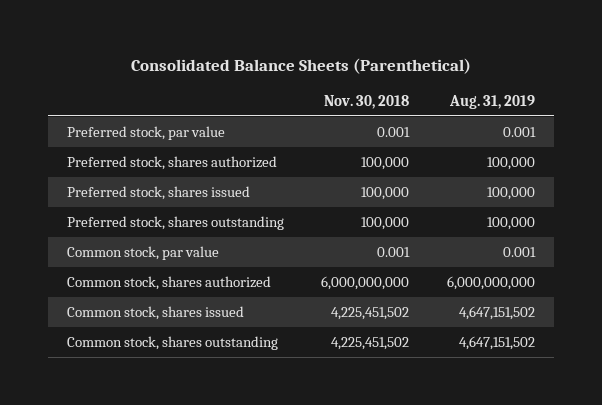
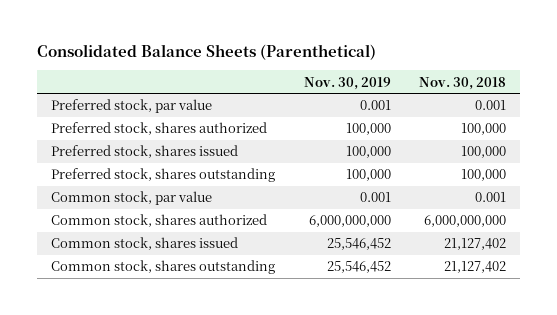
- | Nov. 30, 2018 | Aug. 31, 2019
+ | Nov. 30, 2019 | Nov. 30, 2018
- Common stock, shares issued | 4,225,451,502 | 4,647,151,502
- Common stock, shares outstanding | 4,225,451,502 | 4,647,151,502
+ Common stock, shares issued | 25,546,452 | 21,127,402
+ Common stock, shares outstanding | 25,546,452 | 21,127,402

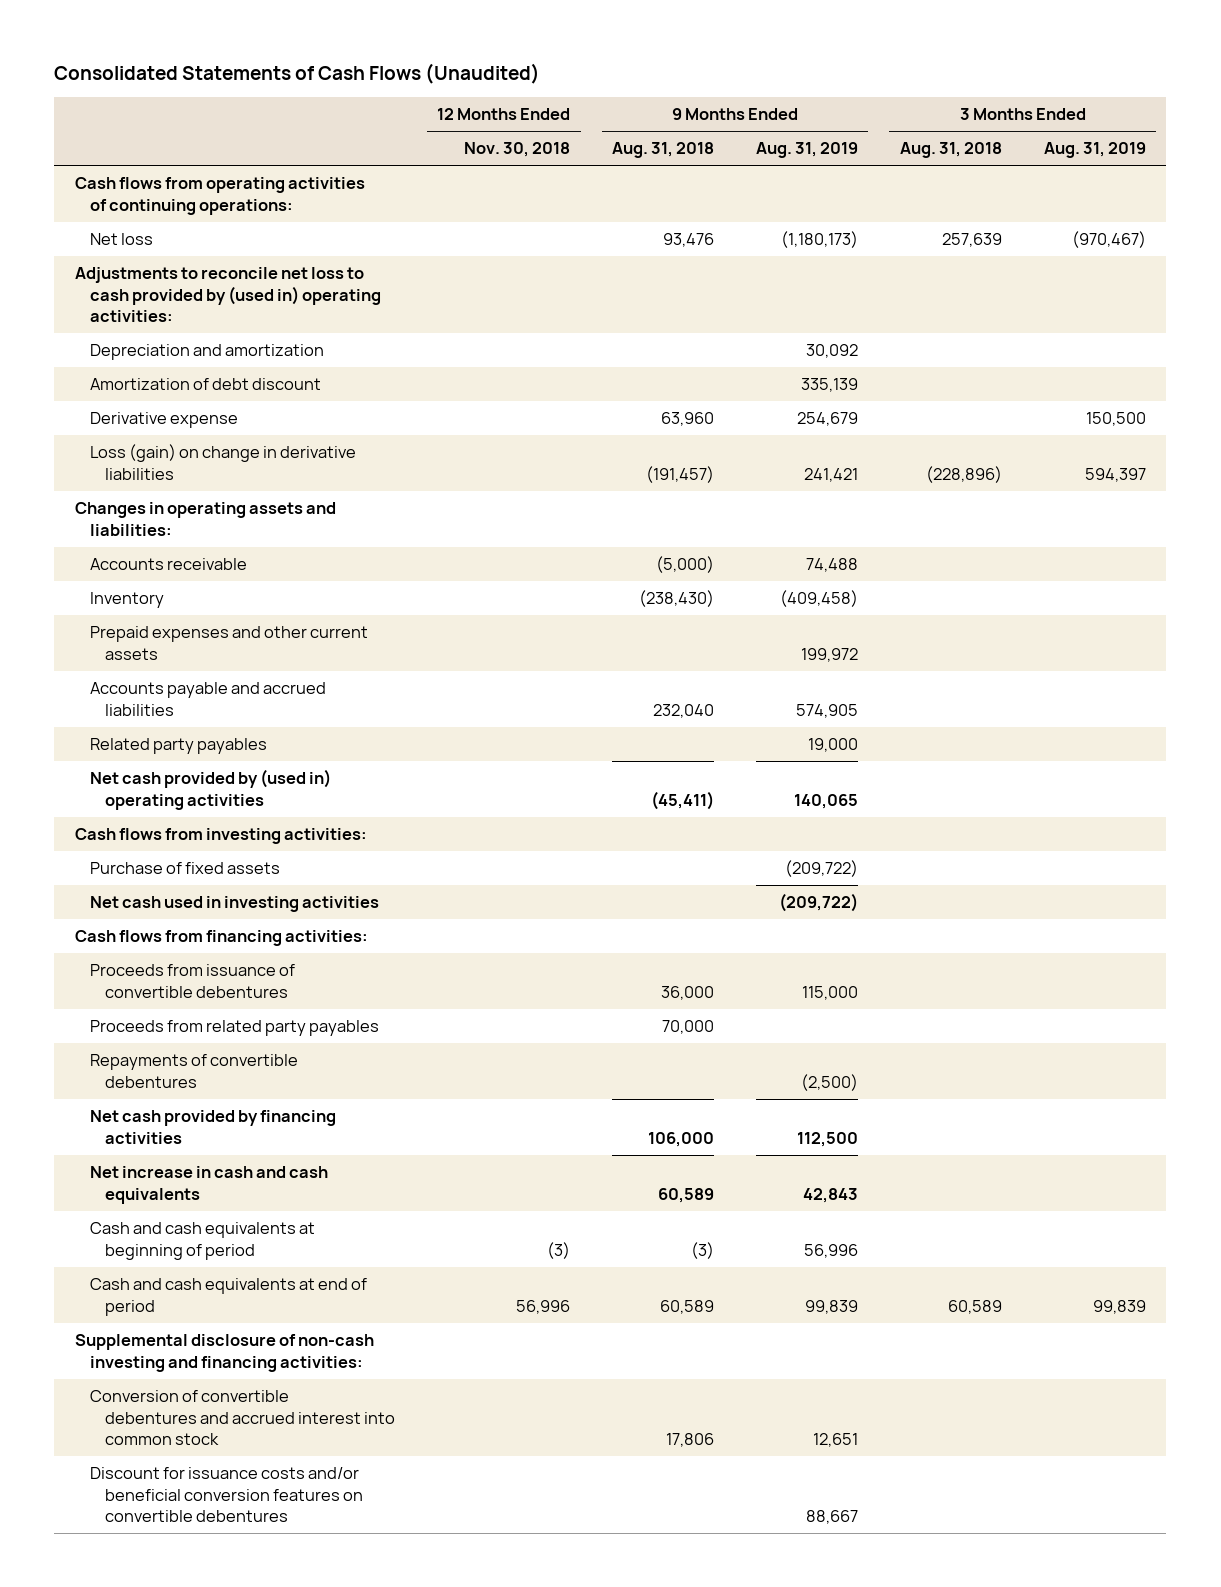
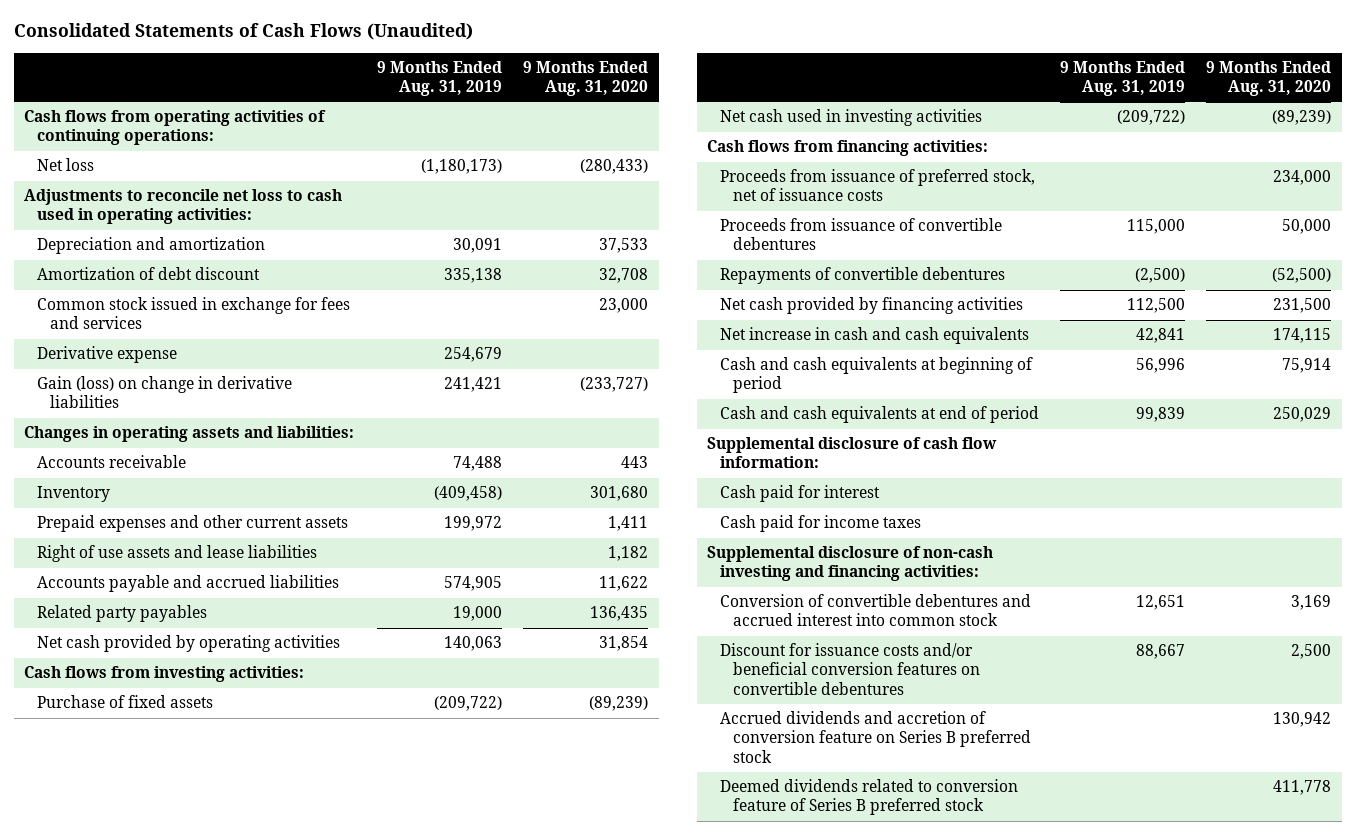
- | 12 Months Ended Nov. 30, 2018 | 9 Months Ended Aug. 31, 2018 | 9 Months Ended Aug. 31, 2019 | 3 Months Ended Aug. 31, 2018 | 3 Months Ended Aug. 31, 2019
+ | 9 Months Ended Aug. 31, 2019 | 9 Months Ended Aug. 31, 2020
- Adjustments to reconcile net loss to cash provided by (used in) operating activities:
- Depreciation and amortization | | | 30,092 | |
- Amortization of debt discount | | | 335,139 | |
+ Adjustments to reconcile net loss to cash used in operating activities:
+ Depreciation and amortization | 30,091 | 37,533
+ Amortization of debt discount | 335,138 | 32,708
+ Common stock issued in exchange for fees and services | | 23,000
- Loss (gain) on change in derivative liabilities | | (191,457) | 241,421 | (228,896) | 594,397
+ Gain (loss) on change in derivative liabilities | 241,421 | (233,727)
+ Right of use assets and lease liabilities | | 1,182
- Net cash provided by (used in) operating activities | | (45,411) | 140,065 | |
+ Net cash provided by operating activities | 140,063 | 31,854
+ Proceeds from issuance of preferred stock, net of issuance costs | | 234,000
- Proceeds from related party payables | | 70,000 | | |
- Net increase in cash and cash equivalents | | 60,589 | 42,843 | |
+ Net increase in cash and cash equivalents | 42,841 | 174,115
+ Supplemental disclosure of cash flow information:
+ Cash paid for interest
+ Cash paid for income taxes
+ Accrued dividends and accretion of conversion feature on Series B preferred stock | | 130,942
+ Deemed dividends related to conversion feature of Series B preferred stock | | 411,778

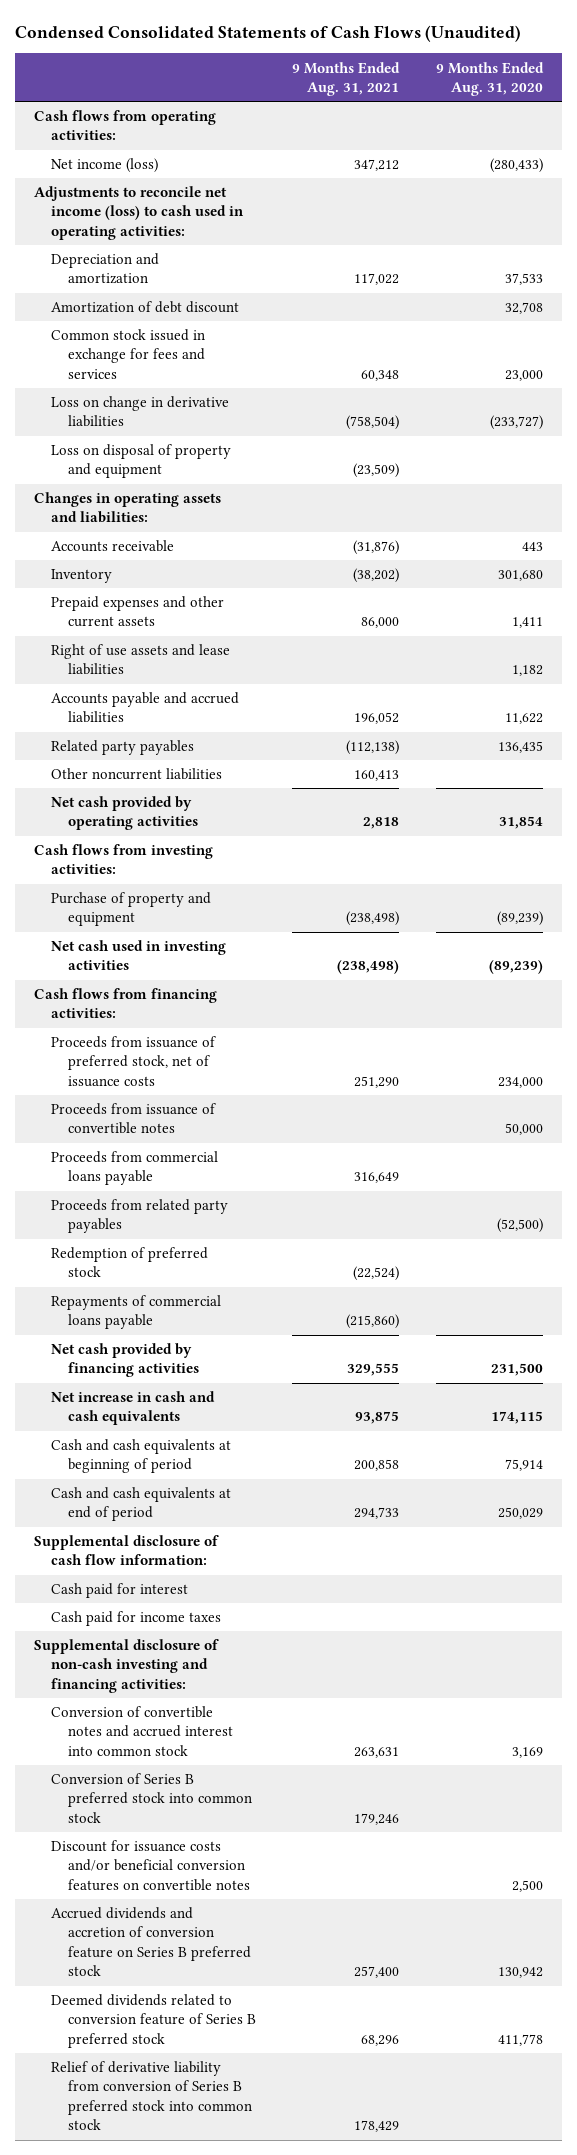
- Consolidated Statements of Cash Flows (Unaudited)
+ Condensed Consolidated Statements of Cash Flows (Unaudited)
- | 9 Months Ended Aug. 31, 2019 | 9 Months Ended Aug. 31, 2020
+ | 9 Months Ended Aug. 31, 2021 | 9 Months Ended Aug. 31, 2020
- Cash flows from operating activities of continuing operations:
- Net loss | (1,180,173) | (280,433)
- Adjustments to reconcile net loss to cash used in operating activities:
+ Cash flows from operating activities:
+ Net income (loss) | 347,212 | (280,433)
+ Adjustments to reconcile net income (loss) to cash used in operating activities:
- Derivative expense | 254,679 |
- Gain (loss) on change in derivative liabilities | 241,421 | (233,727)
+ Loss on change in derivative liabilities | (758,504) | (233,727)
+ Loss on disposal of property and equipment | (23,509) |
+ Other noncurrent liabilities | 160,413 |
- Purchase of fixed assets | (209,722) | (89,239)
+ Purchase of property and equipment | (238,498) | (89,239)
- Proceeds from issuance of convertible debentures | 115,000 | 50,000
- Repayments of convertible debentures | (2,500) | (52,500)
+ Proceeds from issuance of convertible notes | | 50,000
+ Proceeds from commercial loans payable | 316,649 |
+ Proceeds from related party payables | | (52,500)
+ Redemption of preferred stock | (22,524) |
+ Repayments of commercial loans payable | (215,860) |
- Conversion of convertible debentures and accrued interest into common stock | 12,651 | 3,169
- Discount for issuance costs and/or beneficial conversion features on convertible debentures | 88,667 | 2,500
+ Conversion of convertible notes and accrued interest into common stock | 263,631 | 3,169
+ Conversion of Series B preferred stock into common stock | 179,246 |
+ Discount for issuance costs and/or beneficial conversion features on convertible notes | | 2,500
+ Relief of derivative liability from conversion of Series B preferred stock into common stock | 178,429 |

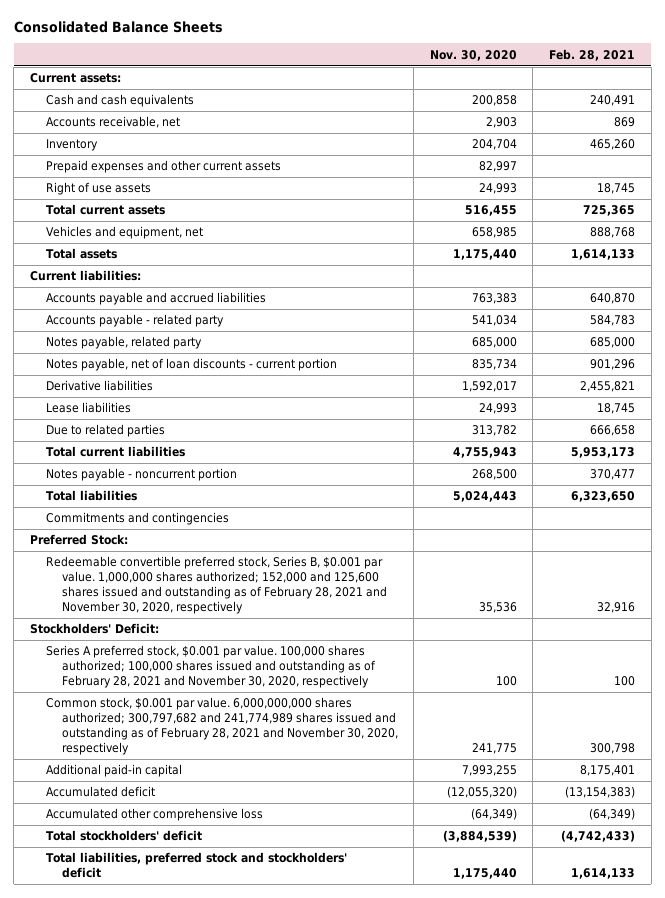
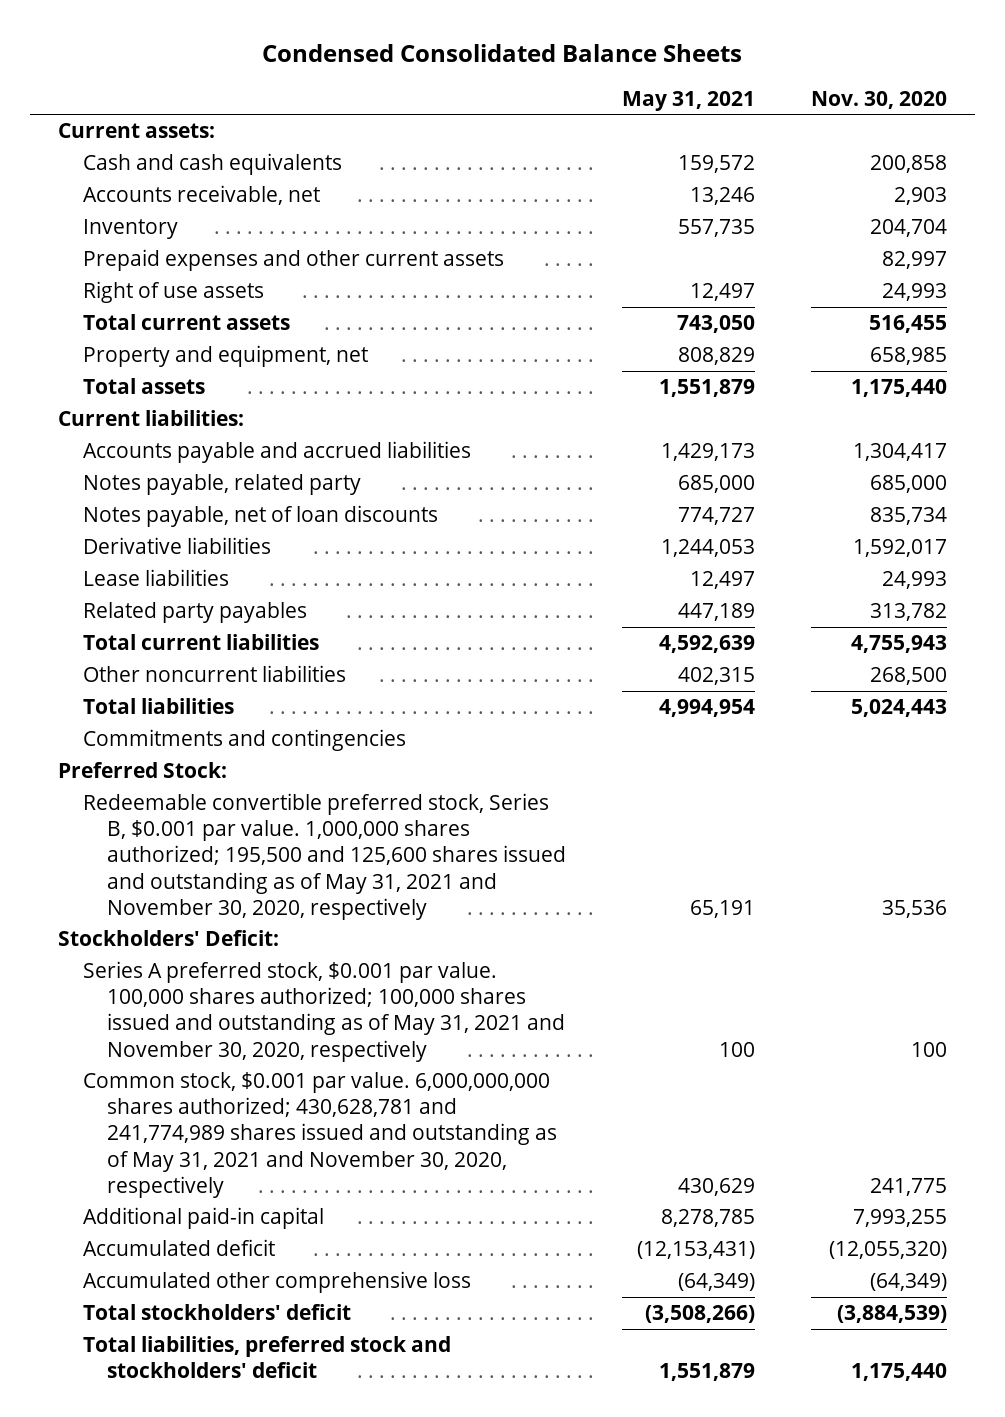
- Consolidated Balance Sheets
+ Condensed Consolidated Balance Sheets
- | Nov. 30, 2020 | Feb. 28, 2021
+ | May 31, 2021 | Nov. 30, 2020
- Vehicles and equipment, net | 658,985 | 888,768
+ Property and equipment, net | 808,829 | 658,985
- Accounts payable and accrued liabilities | 763,383 | 640,870
- Accounts payable - related party | 541,034 | 584,783
+ Accounts payable and accrued liabilities | 1,429,173 | 1,304,417
- Notes payable, net of loan discounts - current portion | 835,734 | 901,296
+ Notes payable, net of loan discounts | 774,727 | 835,734
- Due to related parties | 313,782 | 666,658
+ Related party payables | 447,189 | 313,782
- Notes payable - noncurrent portion | 268,500 | 370,477
+ Other noncurrent liabilities | 402,315 | 268,500
- Redeemable convertible preferred stock, Series B, $0.001 par value. 1,000,000 shares authorized; 152,000 and 125,600 shares issued and outstanding as of February 28, 2021 and November 30, 2020, respectively | 35,536 | 32,916
+ Redeemable convertible preferred stock, Series B, $0.001 par value. 1,000,000 shares authorized; 195,500 and 125,600 shares issued and outstanding as of May 31, 2021 and November 30, 2020, respectively | 65,191 | 35,536
- Series A preferred stock, $0.001 par value. 100,000 shares authorized; 100,000 shares issued and outstanding as of February 28, 2021 and November 30, 2020, respectively | 100 | 100
- Common stock, $0.001 par value. 6,000,000,000 shares authorized; 300,797,682 and 241,774,989 shares issued and outstanding as of February 28, 2021 and November 30, 2020, respectively | 241,775 | 300,798
+ Series A preferred stock, $0.001 par value. 100,000 shares authorized; 100,000 shares issued and outstanding as of May 31, 2021 and November 30, 2020, respectively | 100 | 100
+ Common stock, $0.001 par value. 6,000,000,000 shares authorized; 430,628,781 and 241,774,989 shares issued and outstanding as of May 31, 2021 and November 30, 2020, respectively | 430,629 | 241,775

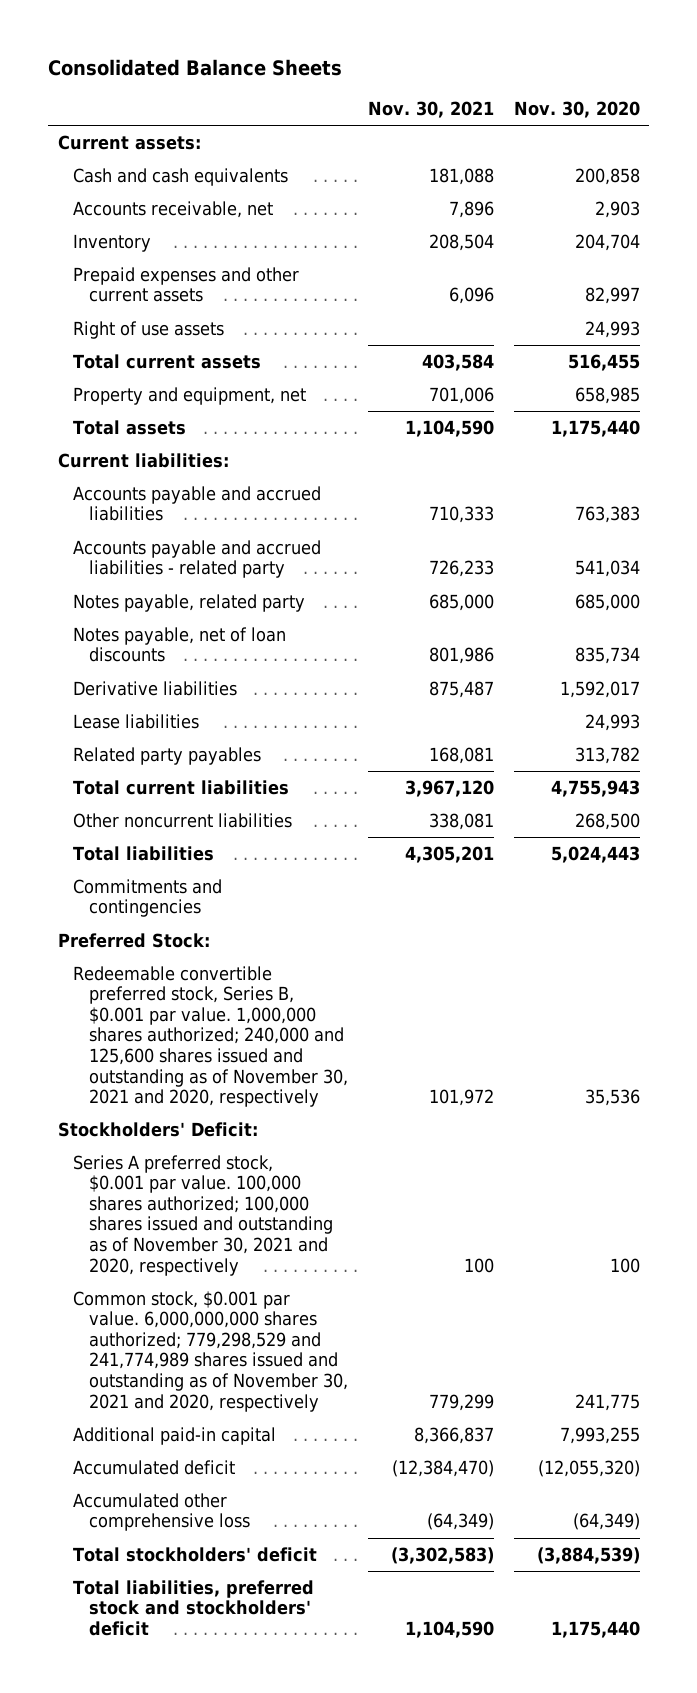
- Condensed Consolidated Balance Sheets
+ Consolidated Balance Sheets
- | May 31, 2021 | Nov. 30, 2020
+ | Nov. 30, 2021 | Nov. 30, 2020
- Accounts payable and accrued liabilities | 1,429,173 | 1,304,417
+ Accounts payable and accrued liabilities | 710,333 | 763,383
+ Accounts payable and accrued liabilities - related party | 726,233 | 541,034
- Redeemable convertible preferred stock, Series B, $0.001 par value. 1,000,000 shares authorized; 195,500 and 125,600 shares issued and outstanding as of May 31, 2021 and November 30, 2020, respectively | 65,191 | 35,536
+ Redeemable convertible preferred stock, Series B, $0.001 par value. 1,000,000 shares authorized; 240,000 and 125,600 shares issued and outstanding as of November 30, 2021 and 2020, respectively | 101,972 | 35,536
- Series A preferred stock, $0.001 par value. 100,000 shares authorized; 100,000 shares issued and outstanding as of May 31, 2021 and November 30, 2020, respectively | 100 | 100
- Common stock, $0.001 par value. 6,000,000,000 shares authorized; 430,628,781 and 241,774,989 shares issued and outstanding as of May 31, 2021 and November 30, 2020, respectively | 430,629 | 241,775
+ Series A preferred stock, $0.001 par value. 100,000 shares authorized; 100,000 shares issued and outstanding as of November 30, 2021 and 2020, respectively | 100 | 100
+ Common stock, $0.001 par value. 6,000,000,000 shares authorized; 779,298,529 and 241,774,989 shares issued and outstanding as of November 30, 2021 and 2020, respectively | 779,299 | 241,775

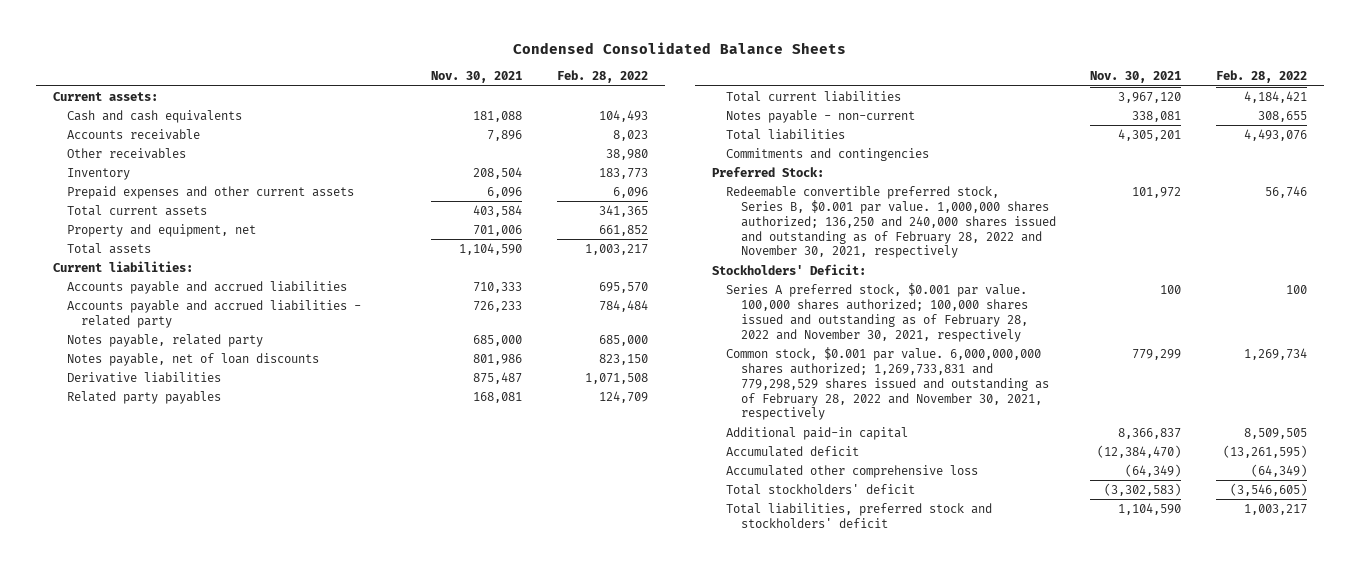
- Consolidated Balance Sheets
+ Condensed Consolidated Balance Sheets
- | Nov. 30, 2021 | Nov. 30, 2020
+ | Nov. 30, 2021 | Feb. 28, 2022
- Accounts receivable, net | 7,896 | 2,903
+ Accounts receivable | 7,896 | 8,023
+ Other receivables | | 38,980
- Right of use assets | | 24,993
- Lease liabilities | | 24,993
- Other noncurrent liabilities | 338,081 | 268,500
+ Notes payable - non-current | 338,081 | 308,655
- Redeemable convertible preferred stock, Series B, $0.001 par value. 1,000,000 shares authorized; 240,000 and 125,600 shares issued and outstanding as of November 30, 2021 and 2020, respectively | 101,972 | 35,536
+ Redeemable convertible preferred stock, Series B, $0.001 par value. 1,000,000 shares authorized; 136,250 and 240,000 shares issued and outstanding as of February 28, 2022 and November 30, 2021, respectively | 101,972 | 56,746
- Series A preferred stock, $0.001 par value. 100,000 shares authorized; 100,000 shares issued and outstanding as of November 30, 2021 and 2020, respectively | 100 | 100
- Common stock, $0.001 par value. 6,000,000,000 shares authorized; 779,298,529 and 241,774,989 shares issued and outstanding as of November 30, 2021 and 2020, respectively | 779,299 | 241,775
+ Series A preferred stock, $0.001 par value. 100,000 shares authorized; 100,000 shares issued and outstanding as of February 28, 2022 and November 30, 2021, respectively | 100 | 100
+ Common stock, $0.001 par value. 6,000,000,000 shares authorized; 1,269,733,831 and 779,298,529 shares issued and outstanding as of February 28, 2022 and November 30, 2021, respectively | 779,299 | 1,269,734

